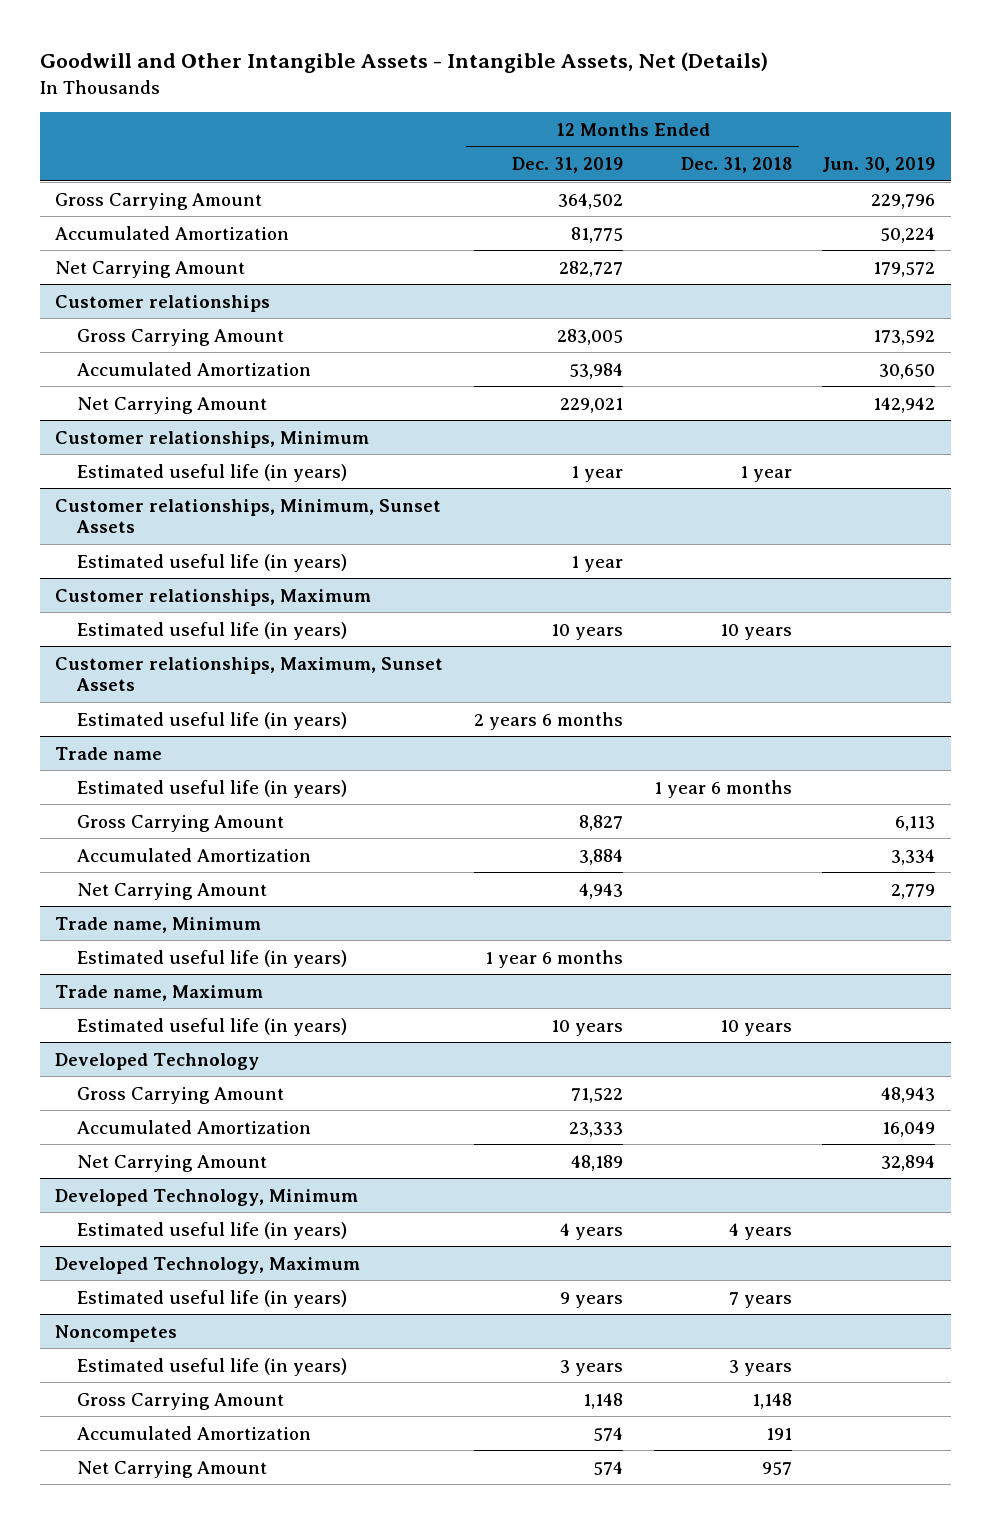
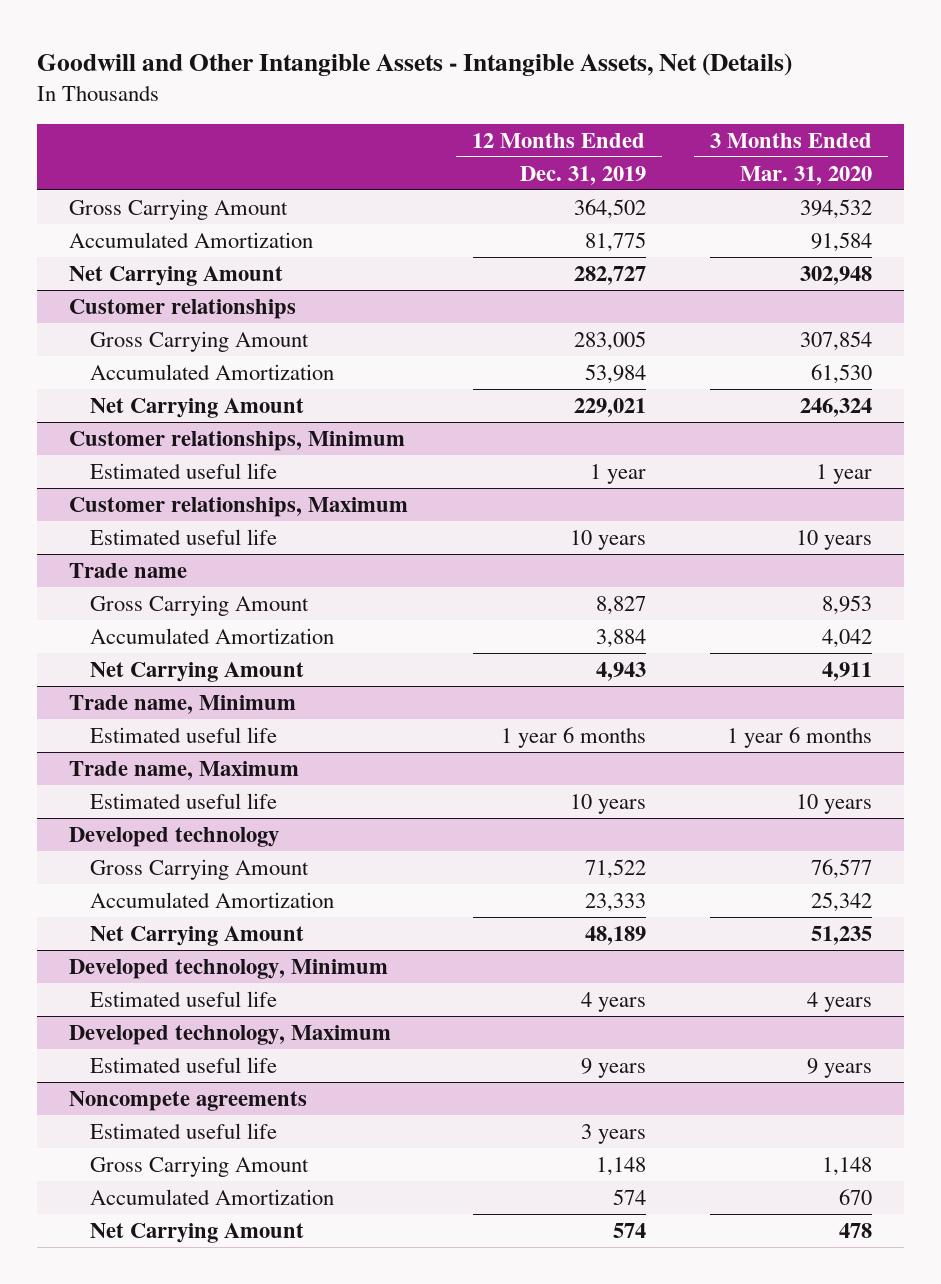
- | 12 Months Ended Dec. 31, 2019 | 12 Months Ended Dec. 31, 2018 | Jun. 30, 2019
+ | 12 Months Ended Dec. 31, 2019 | 3 Months Ended Mar. 31, 2020
@ Customer relationships, Minimum
- Estimated useful life (in years) | 1 year | 1 year |
- Customer relationships, Minimum, Sunset Assets
- Estimated useful life (in years) | 1 year | |
@ Customer relationships, Minimum
+ Estimated useful life | 1 year | 1 year
@ Customer relationships, Maximum
- Estimated useful life (in years) | 10 years | 10 years |
- Customer relationships, Maximum, Sunset Assets
- Estimated useful life (in years) | 2 years 6 months | |
@ Customer relationships, Maximum
+ Estimated useful life | 10 years | 10 years
@ Trade name
- Estimated useful life (in years) | | 1 year 6 months |
@ Trade name, Minimum
- Estimated useful life (in years) | 1 year 6 months | |
+ Estimated useful life | 1 year 6 months | 1 year 6 months
@ Trade name, Maximum
- Estimated useful life (in years) | 10 years | 10 years |
- Developed Technology
@ Trade name, Maximum
+ Estimated useful life | 10 years | 10 years
+ Developed technology
- Developed Technology, Minimum
- Estimated useful life (in years) | 4 years | 4 years |
- Developed Technology, Maximum
- Estimated useful life (in years) | 9 years | 7 years |
- Noncompetes
- Estimated useful life (in years) | 3 years | 3 years |
+ Developed technology, Minimum
+ Estimated useful life | 4 years | 4 years
+ Developed technology, Maximum
+ Estimated useful life | 9 years | 9 years
+ Noncompete agreements
+ Estimated useful life | 3 years |

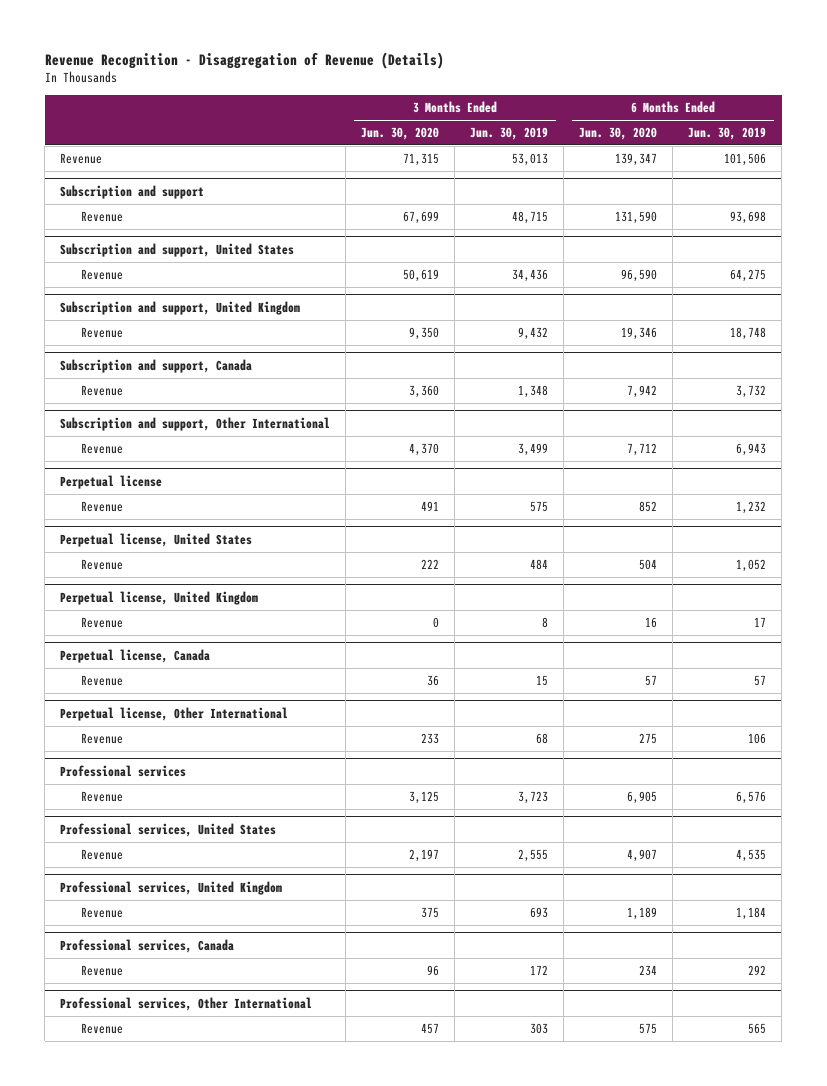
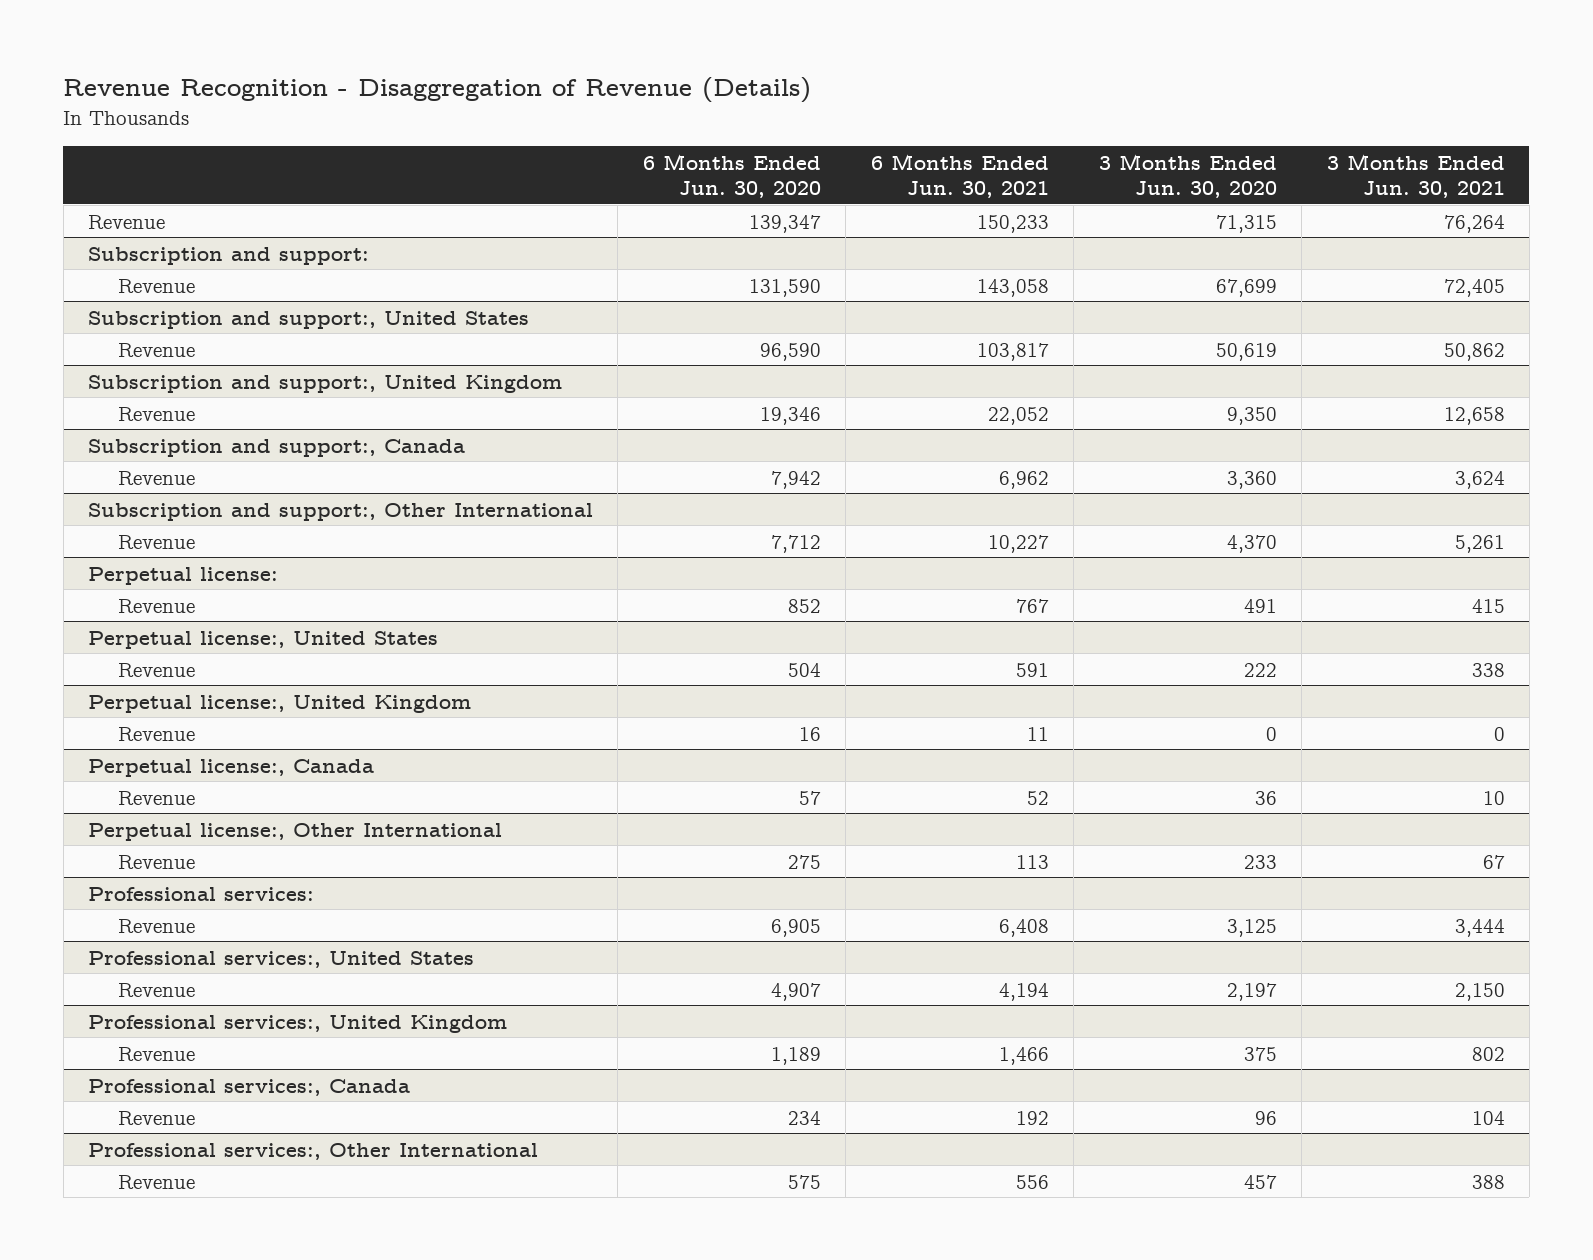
- | 3 Months Ended Jun. 30, 2020 | 3 Months Ended Jun. 30, 2019 | 6 Months Ended Jun. 30, 2020 | 6 Months Ended Jun. 30, 2019
+ | 6 Months Ended Jun. 30, 2020 | 6 Months Ended Jun. 30, 2021 | 3 Months Ended Jun. 30, 2020 | 3 Months Ended Jun. 30, 2021
- Subscription and support
+ Subscription and support:
- Subscription and support, United States
+ Subscription and support:, United States
- Subscription and support, United Kingdom
+ Subscription and support:, United Kingdom
- Subscription and support, Canada
+ Subscription and support:, Canada
- Subscription and support, Other International
+ Subscription and support:, Other International
- Perpetual license
+ Perpetual license:
- Perpetual license, United States
+ Perpetual license:, United States
- Perpetual license, United Kingdom
+ Perpetual license:, United Kingdom
- Perpetual license, Canada
+ Perpetual license:, Canada
- Perpetual license, Other International
+ Perpetual license:, Other International
- Professional services
+ Professional services:
- Professional services, United States
+ Professional services:, United States
- Professional services, United Kingdom
+ Professional services:, United Kingdom
- Professional services, Canada
+ Professional services:, Canada
- Professional services, Other International
+ Professional services:, Other International

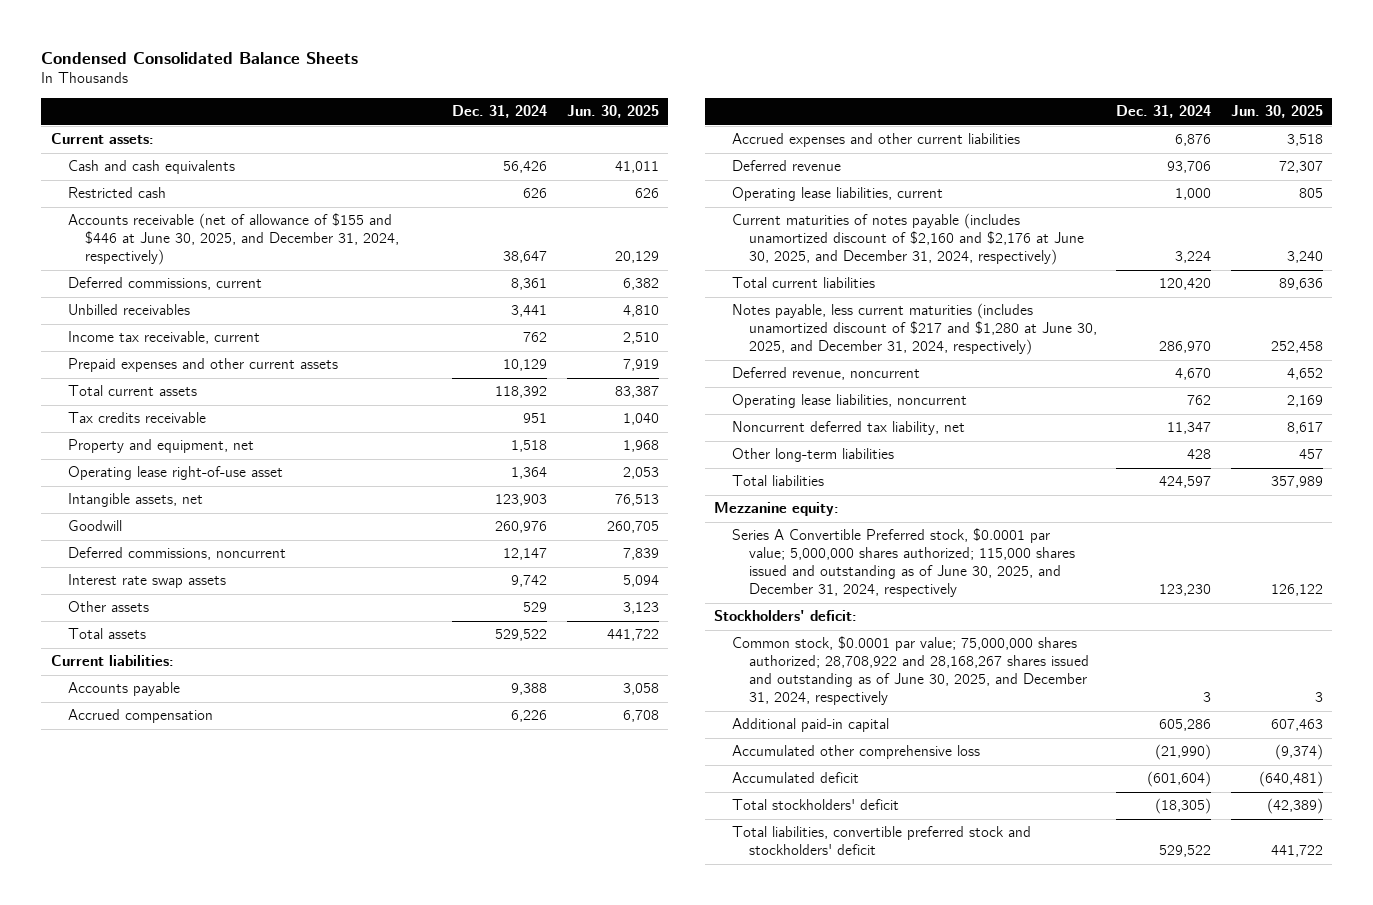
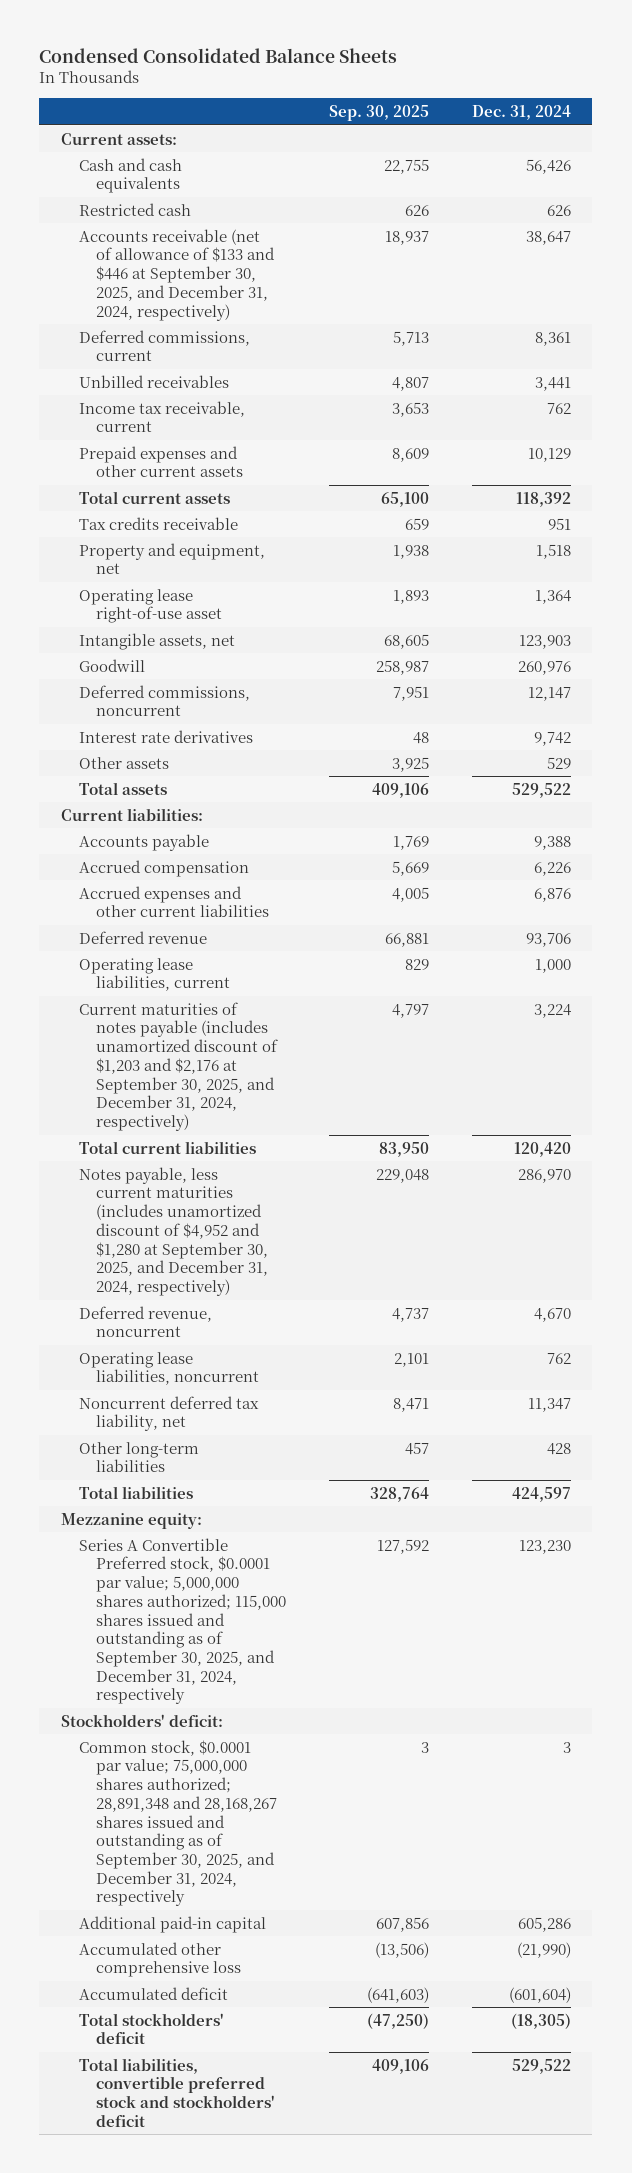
- | Dec. 31, 2024 | Jun. 30, 2025
+ | Sep. 30, 2025 | Dec. 31, 2024
- Accounts receivable (net of allowance of $155 and $446 at June 30, 2025, and December 31, 2024, respectively) | 38,647 | 20,129
+ Accounts receivable (net of allowance of $133 and $446 at September 30, 2025, and December 31, 2024, respectively) | 18,937 | 38,647
- Interest rate swap assets | 9,742 | 5,094
+ Interest rate derivatives | 48 | 9,742
- Current maturities of notes payable (includes unamortized discount of $2,160 and $2,176 at June 30, 2025, and December 31, 2024, respectively) | 3,224 | 3,240
+ Current maturities of notes payable (includes unamortized discount of $1,203 and $2,176 at September 30, 2025, and December 31, 2024, respectively) | 4,797 | 3,224
- Notes payable, less current maturities (includes unamortized discount of $217 and $1,280 at June 30, 2025, and December 31, 2024, respectively) | 286,970 | 252,458
+ Notes payable, less current maturities (includes unamortized discount of $4,952 and $1,280 at September 30, 2025, and December 31, 2024, respectively) | 229,048 | 286,970
- Series A Convertible Preferred stock, $0.0001 par value; 5,000,000 shares authorized; 115,000 shares issued and outstanding as of June 30, 2025, and December 31, 2024, respectively | 123,230 | 126,122
+ Series A Convertible Preferred stock, $0.0001 par value; 5,000,000 shares authorized; 115,000 shares issued and outstanding as of September 30, 2025, and December 31, 2024, respectively | 127,592 | 123,230
- Common stock, $0.0001 par value; 75,000,000 shares authorized; 28,708,922 and 28,168,267 shares issued and outstanding as of June 30, 2025, and December 31, 2024, respectively | 3 | 3
+ Common stock, $0.0001 par value; 75,000,000 shares authorized; 28,891,348 and 28,168,267 shares issued and outstanding as of September 30, 2025, and December 31, 2024, respectively | 3 | 3

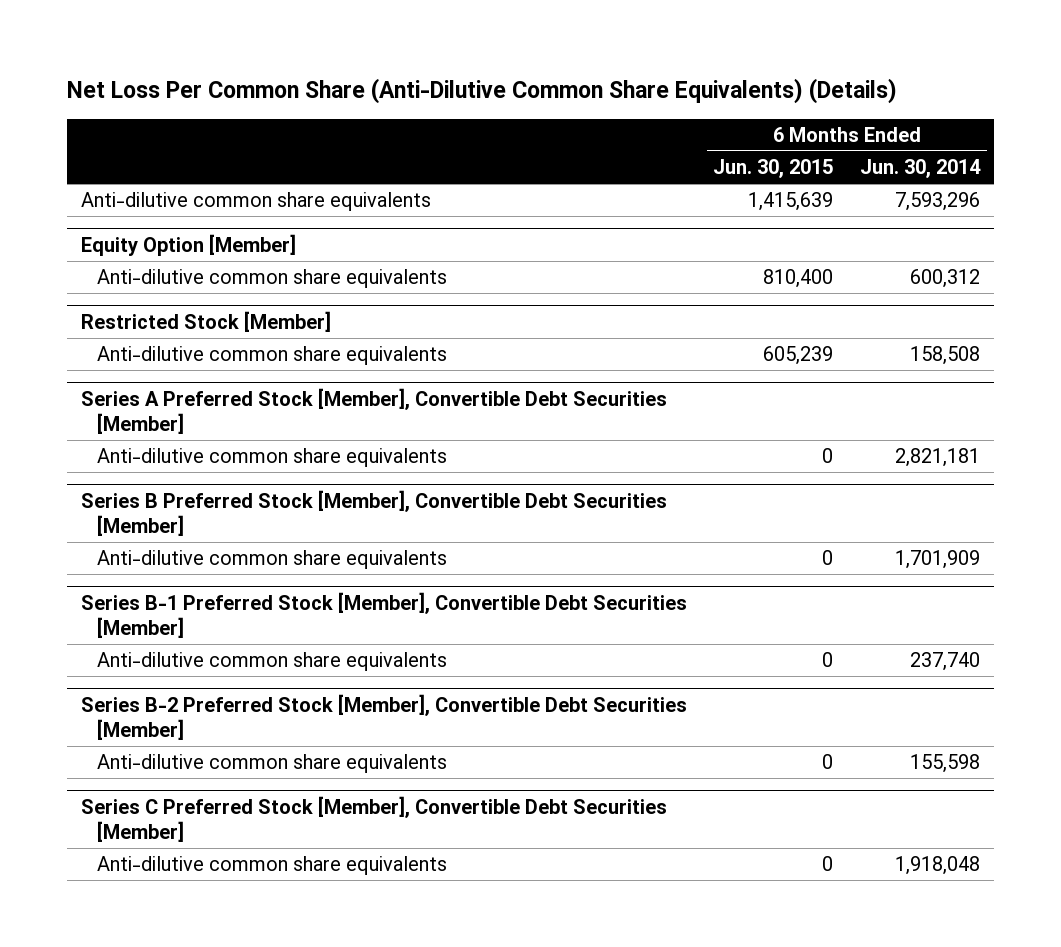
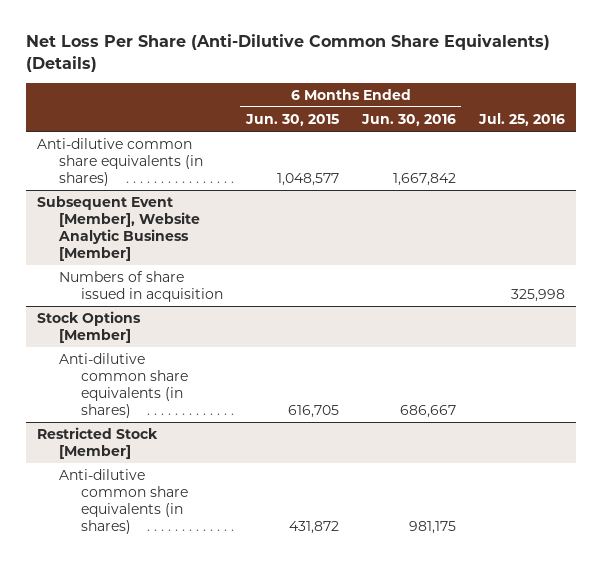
- Net Loss Per Common Share (Anti-Dilutive Common Share Equivalents) (Details)
+ Net Loss Per Share (Anti-Dilutive Common Share Equivalents) (Details)
- | 6 Months Ended Jun. 30, 2015 | 6 Months Ended Jun. 30, 2014
+ | 6 Months Ended Jun. 30, 2015 | 6 Months Ended Jun. 30, 2016 | Jul. 25, 2016
- Anti-dilutive common share equivalents | 1,415,639 | 7,593,296
- Equity Option [Member]
- Anti-dilutive common share equivalents | 810,400 | 600,312
+ Anti-dilutive common share equivalents (in shares) | 1,048,577 | 1,667,842 |
+ Subsequent Event [Member], Website Analytic Business [Member]
+ Numbers of share issued in acquisition | | | 325,998
+ Stock Options [Member]
+ Anti-dilutive common share equivalents (in shares) | 616,705 | 686,667 |
@ Restricted Stock [Member]
- Anti-dilutive common share equivalents | 605,239 | 158,508
- Series A Preferred Stock [Member], Convertible Debt Securities [Member]
- Anti-dilutive common share equivalents | 0 | 2,821,181
- Series B Preferred Stock [Member], Convertible Debt Securities [Member]
- Anti-dilutive common share equivalents | 0 | 1,701,909
- Series B-1 Preferred Stock [Member], Convertible Debt Securities [Member]
- Anti-dilutive common share equivalents | 0 | 237,740
- Series B-2 Preferred Stock [Member], Convertible Debt Securities [Member]
- Anti-dilutive common share equivalents | 0 | 155,598
- Series C Preferred Stock [Member], Convertible Debt Securities [Member]
- Anti-dilutive common share equivalents | 0 | 1,918,048
@ Restricted Stock [Member]
+ Anti-dilutive common share equivalents (in shares) | 431,872 | 981,175 |

